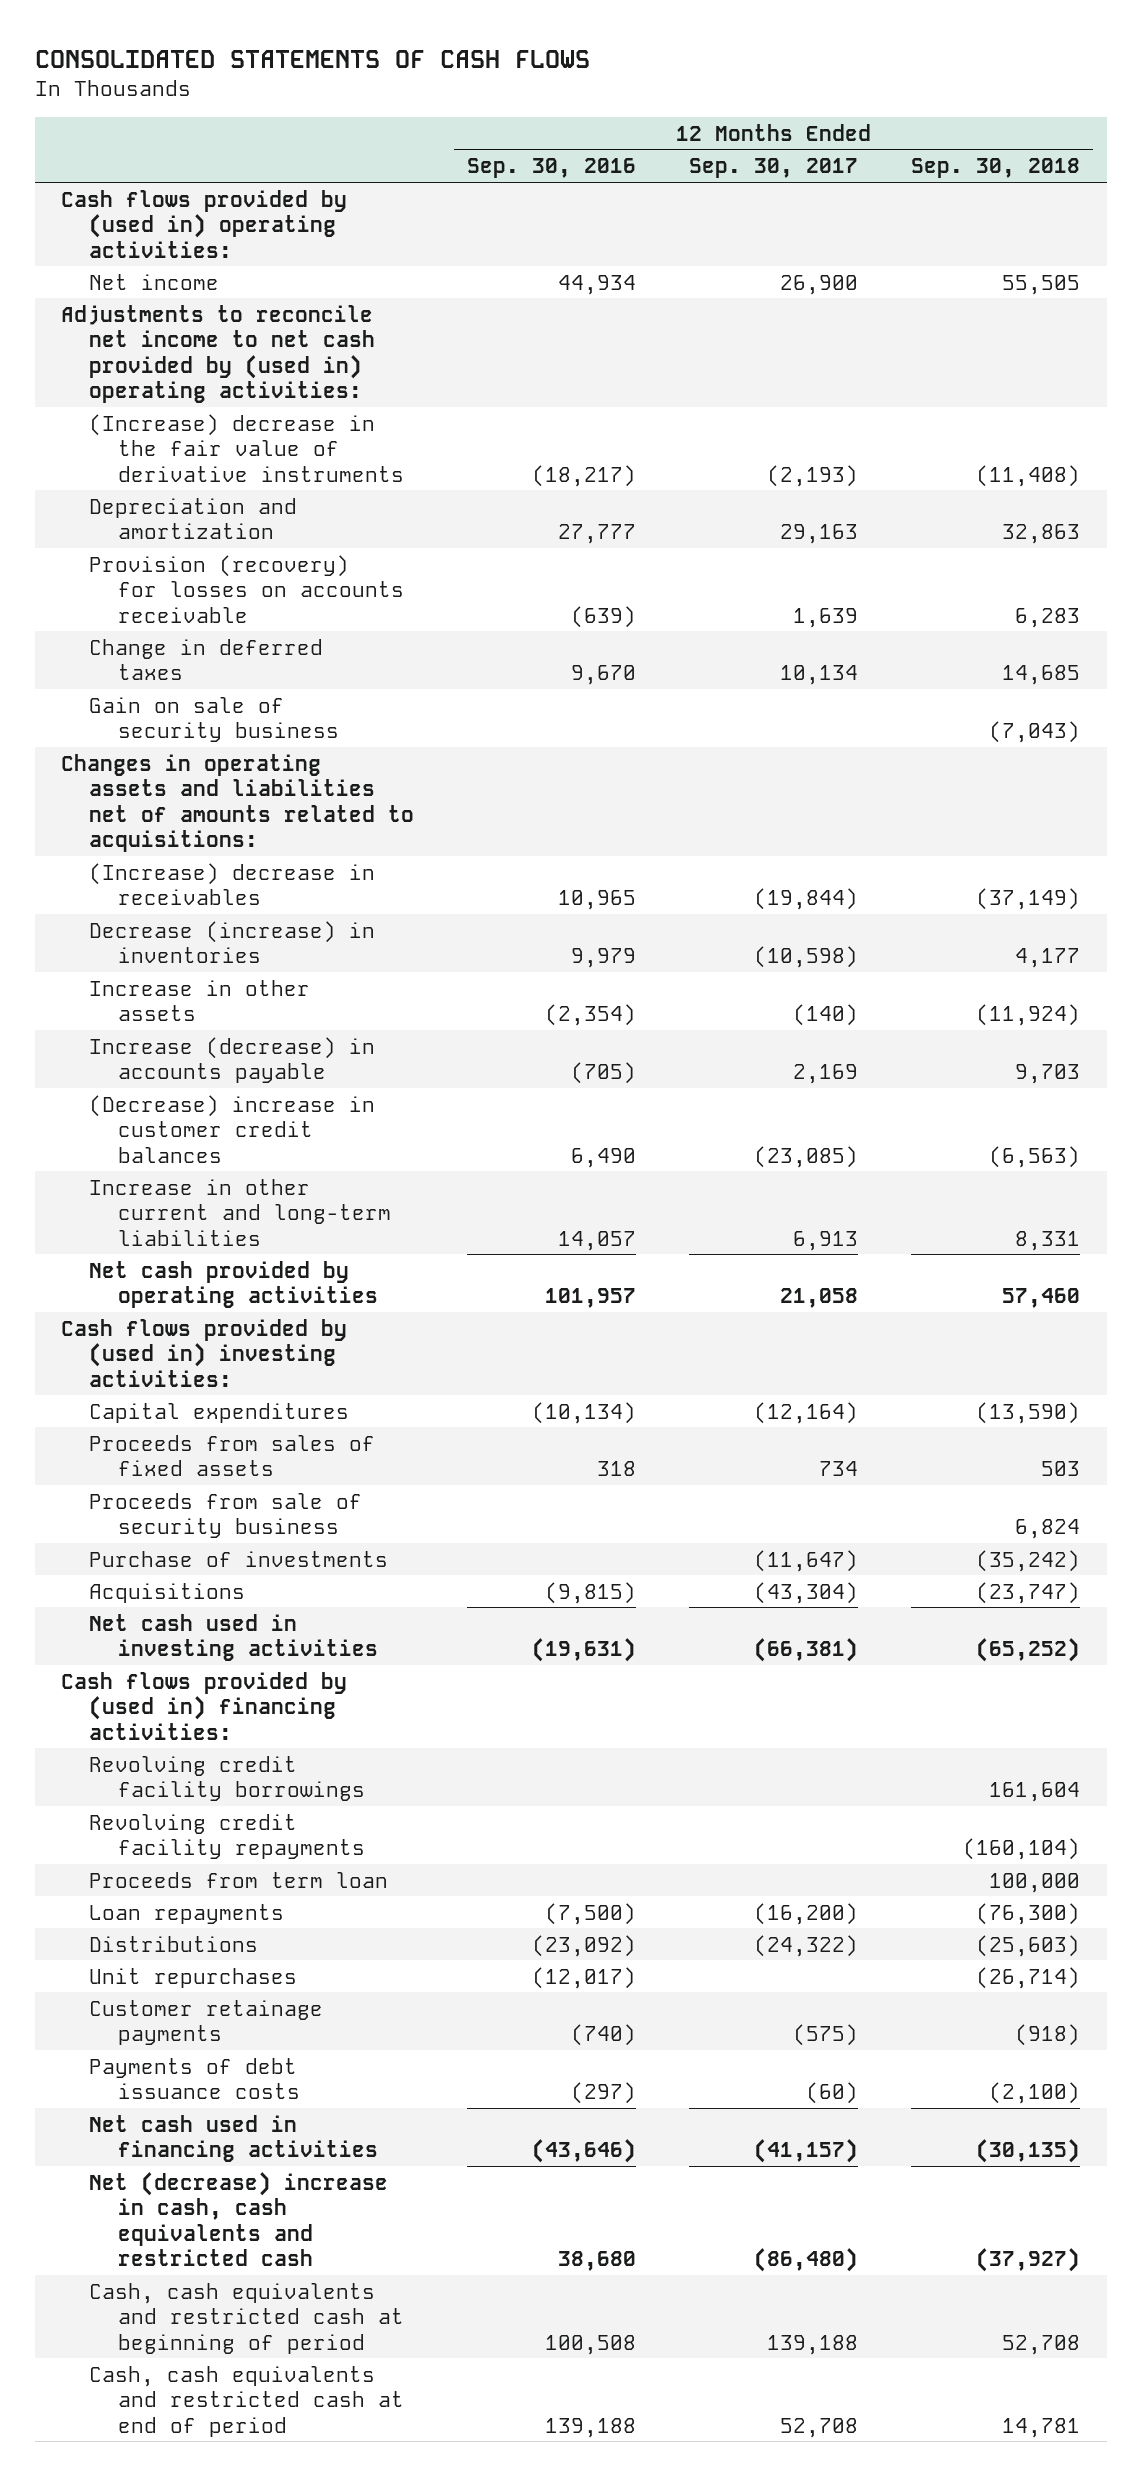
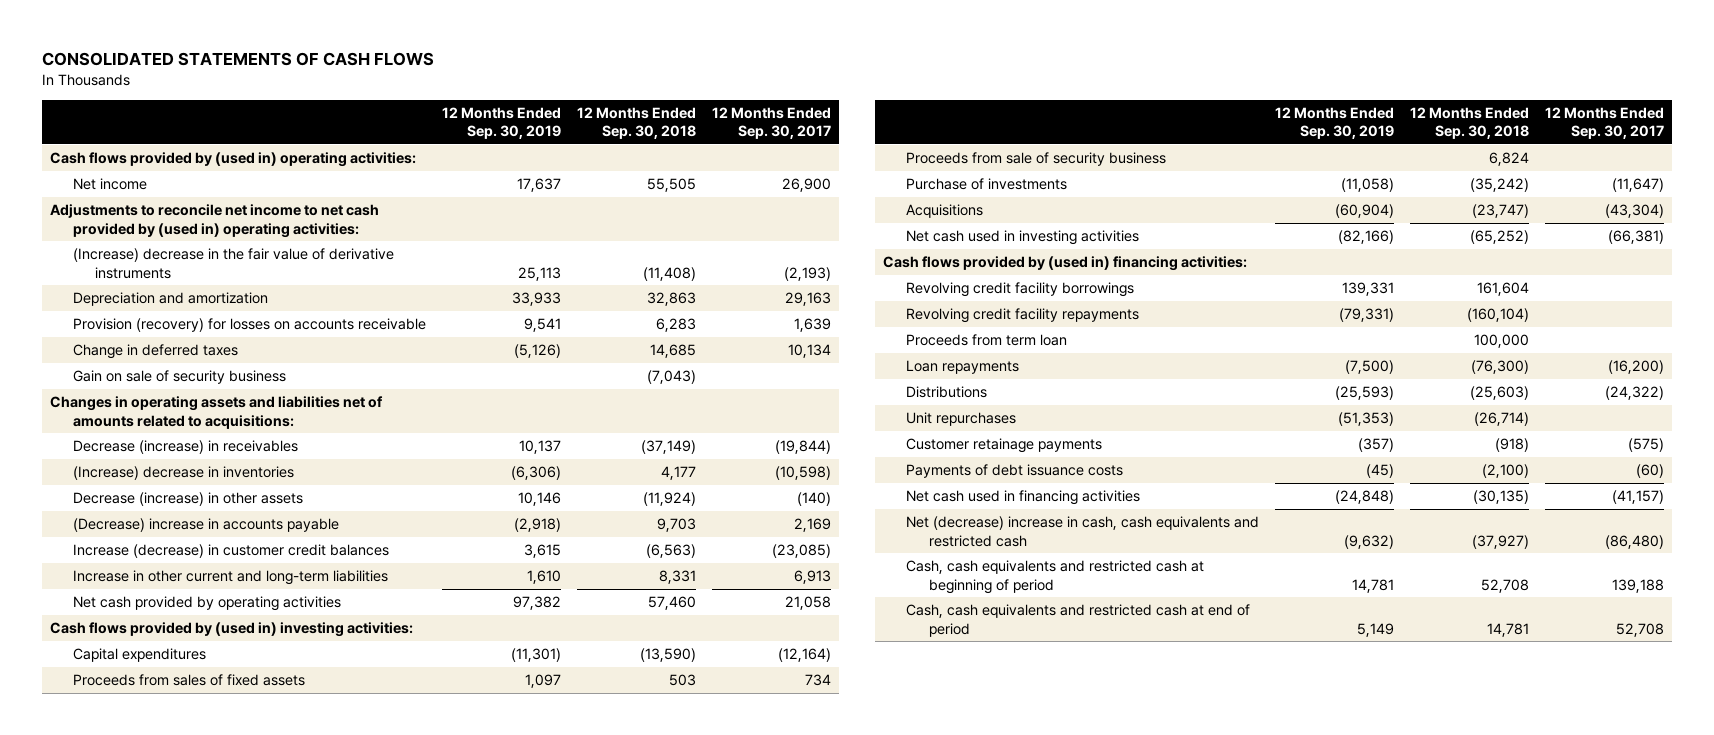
- | 12 Months Ended Sep. 30, 2016 | 12 Months Ended Sep. 30, 2017 | 12 Months Ended Sep. 30, 2018
+ | 12 Months Ended Sep. 30, 2019 | 12 Months Ended Sep. 30, 2018 | 12 Months Ended Sep. 30, 2017
- (Increase) decrease in receivables | 10,965 | (19,844) | (37,149)
- Decrease (increase) in inventories | 9,979 | (10,598) | 4,177
- Increase in other assets | (2,354) | (140) | (11,924)
- Increase (decrease) in accounts payable | (705) | 2,169 | 9,703
- (Decrease) increase in customer credit balances | 6,490 | (23,085) | (6,563)
+ Decrease (increase) in receivables | 10,137 | (37,149) | (19,844)
+ (Increase) decrease in inventories | (6,306) | 4,177 | (10,598)
+ Decrease (increase) in other assets | 10,146 | (11,924) | (140)
+ (Decrease) increase in accounts payable | (2,918) | 9,703 | 2,169
+ Increase (decrease) in customer credit balances | 3,615 | (6,563) | (23,085)

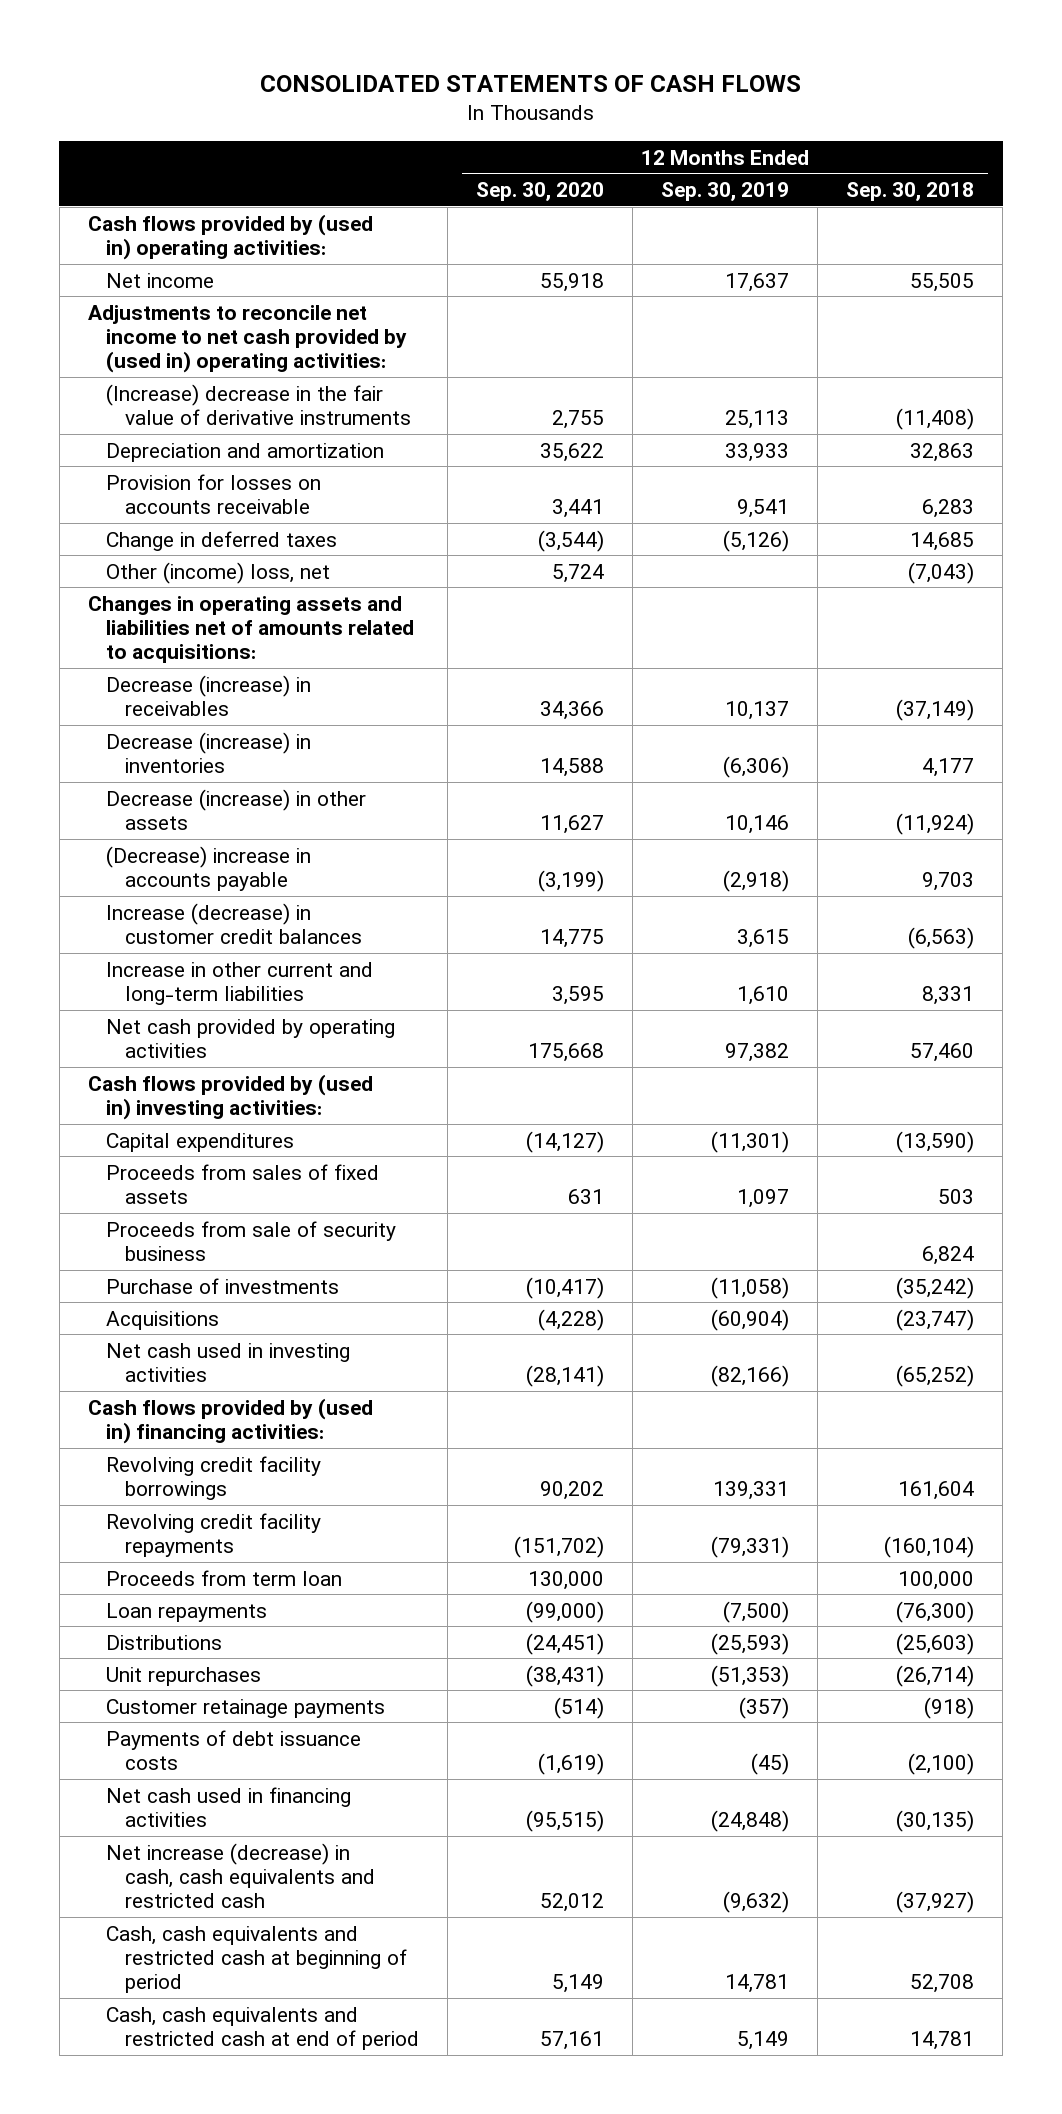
- | 12 Months Ended Sep. 30, 2019 | 12 Months Ended Sep. 30, 2018 | 12 Months Ended Sep. 30, 2017
+ | 12 Months Ended Sep. 30, 2020 | 12 Months Ended Sep. 30, 2019 | 12 Months Ended Sep. 30, 2018
- Provision (recovery) for losses on accounts receivable | 9,541 | 6,283 | 1,639
+ Provision for losses on accounts receivable | 3,441 | 9,541 | 6,283
- Gain on sale of security business | | (7,043) |
+ Other (income) loss, net | 5,724 | | (7,043)
- (Increase) decrease in inventories | (6,306) | 4,177 | (10,598)
+ Decrease (increase) in inventories | 14,588 | (6,306) | 4,177
- Net (decrease) increase in cash, cash equivalents and restricted cash | (9,632) | (37,927) | (86,480)
+ Net increase (decrease) in cash, cash equivalents and restricted cash | 52,012 | (9,632) | (37,927)

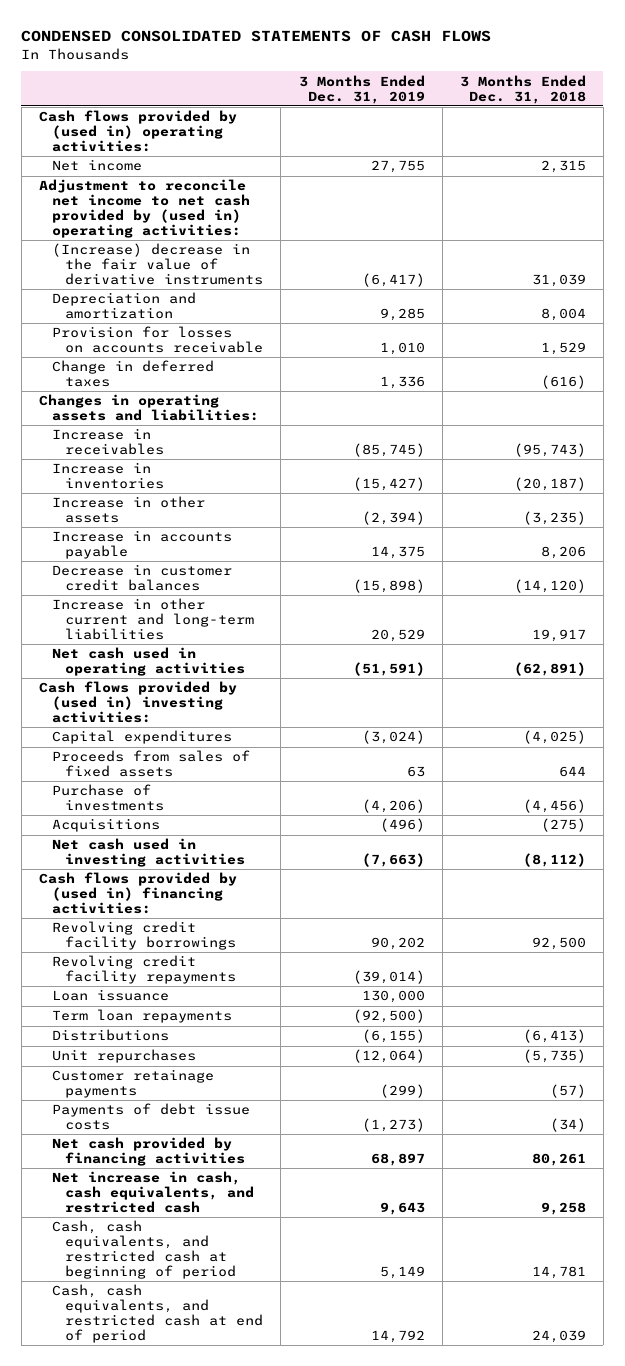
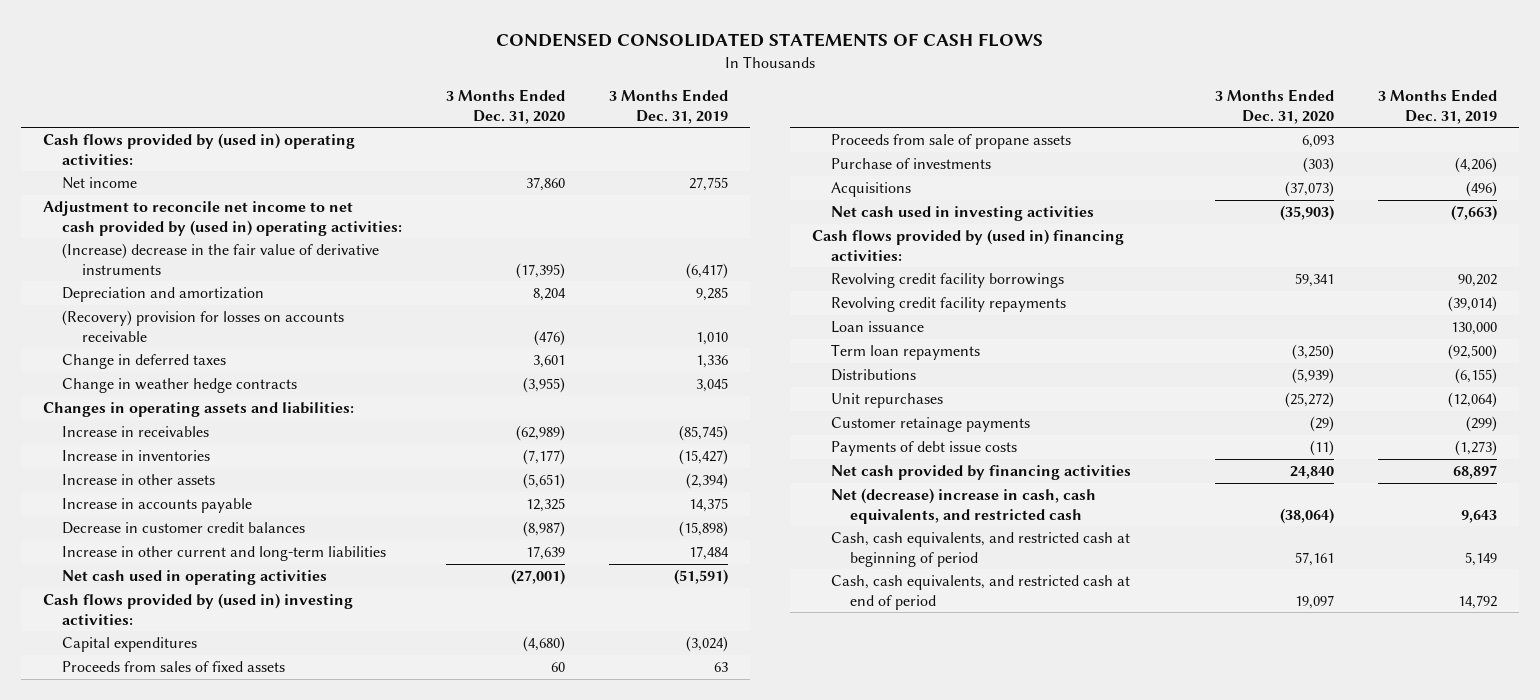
- | 3 Months Ended Dec. 31, 2019 | 3 Months Ended Dec. 31, 2018
+ | 3 Months Ended Dec. 31, 2020 | 3 Months Ended Dec. 31, 2019
- Provision for losses on accounts receivable | 1,010 | 1,529
+ (Recovery) provision for losses on accounts receivable | (476) | 1,010
+ Change in weather hedge contracts | (3,955) | 3,045
- Increase in other current and long-term liabilities | 20,529 | 19,917
+ Increase in other current and long-term liabilities | 17,639 | 17,484
+ Proceeds from sale of propane assets | 6,093 |
- Net increase in cash, cash equivalents, and restricted cash | 9,643 | 9,258
+ Net (decrease) increase in cash, cash equivalents, and restricted cash | (38,064) | 9,643

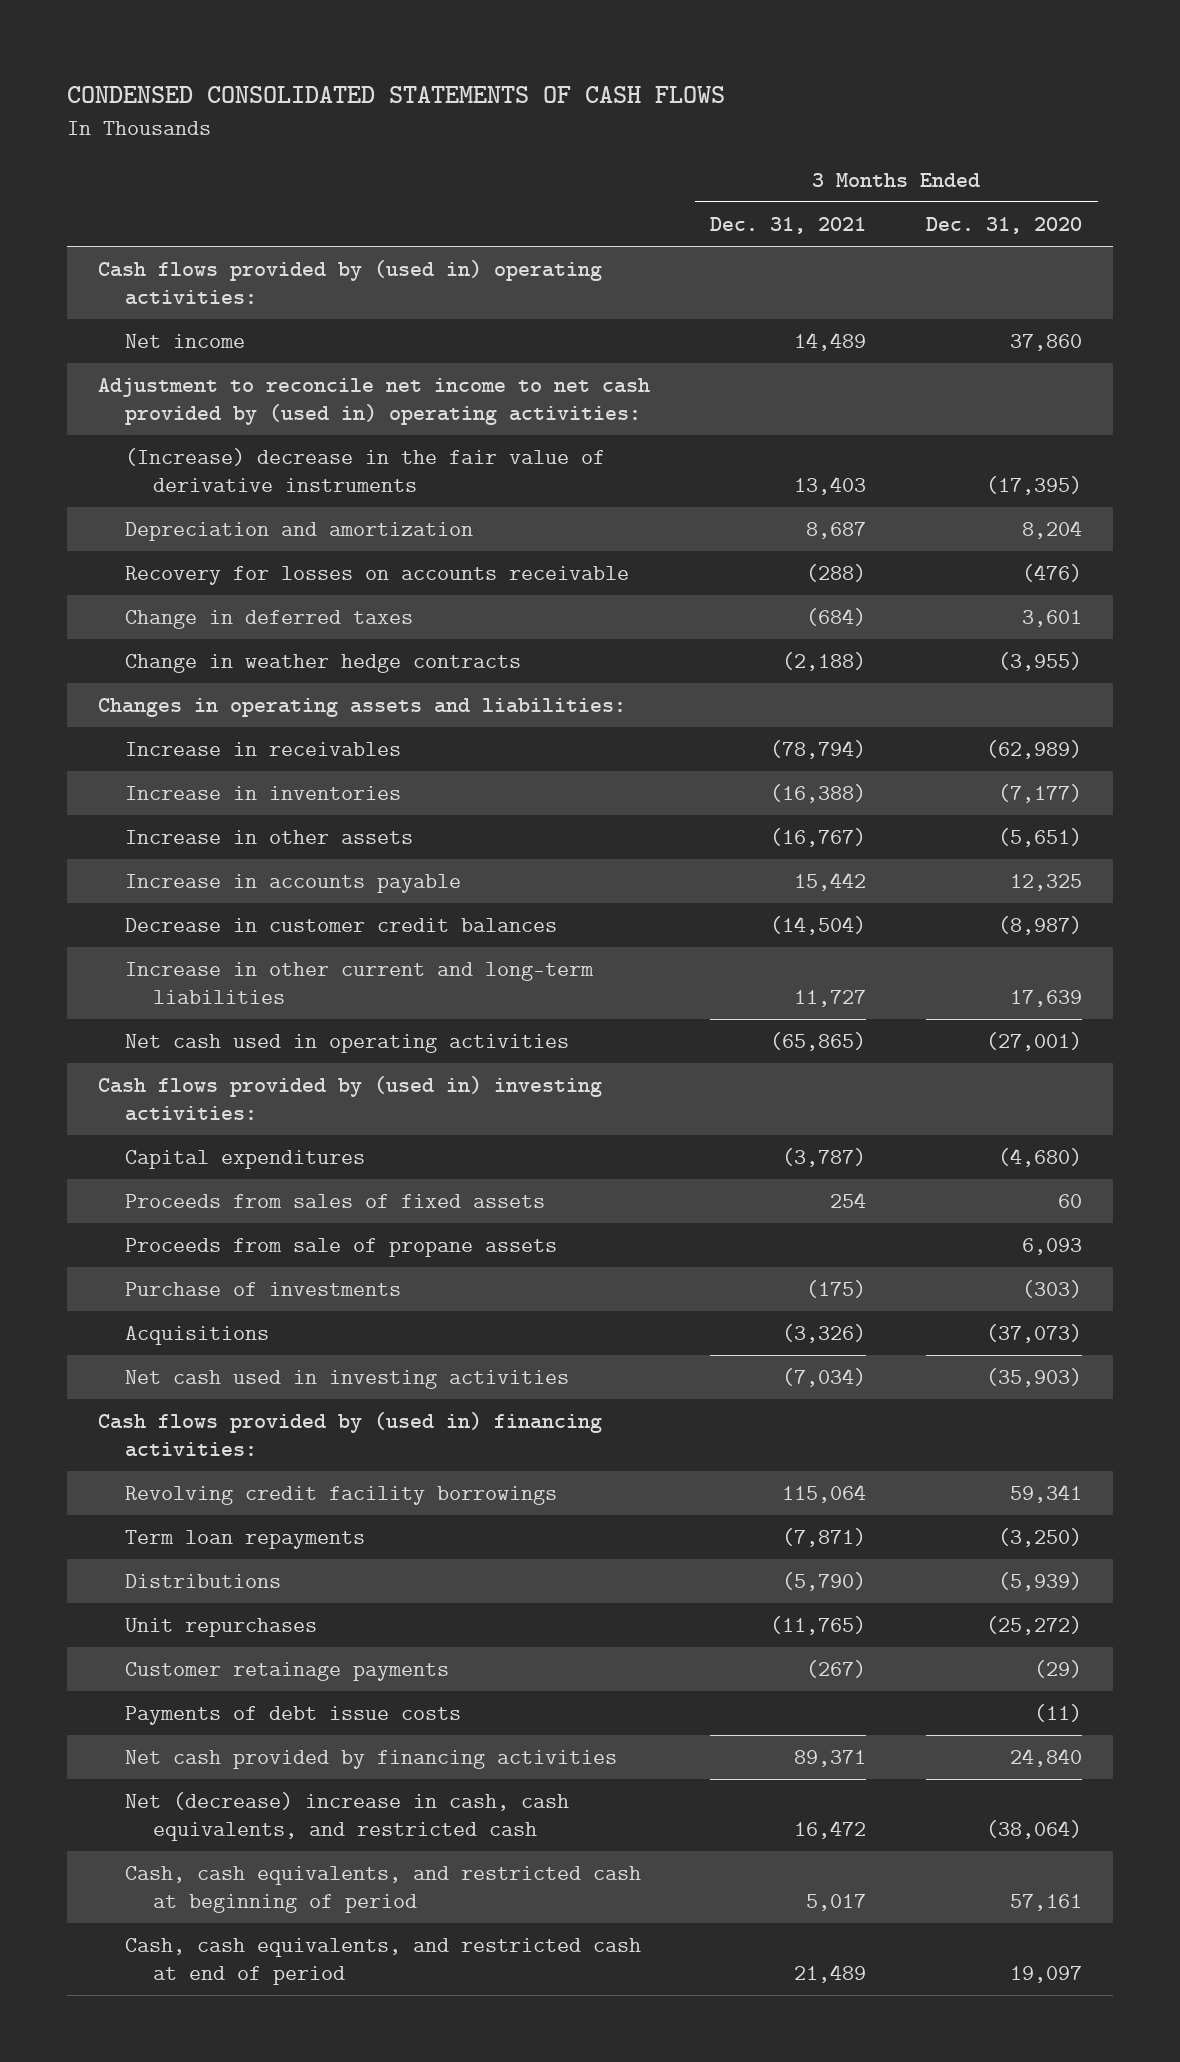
- | 3 Months Ended Dec. 31, 2020 | 3 Months Ended Dec. 31, 2019
+ | 3 Months Ended Dec. 31, 2021 | 3 Months Ended Dec. 31, 2020
- (Recovery) provision for losses on accounts receivable | (476) | 1,010
+ Recovery for losses on accounts receivable | (288) | (476)
- Revolving credit facility repayments | | (39,014)
- Loan issuance | | 130,000

